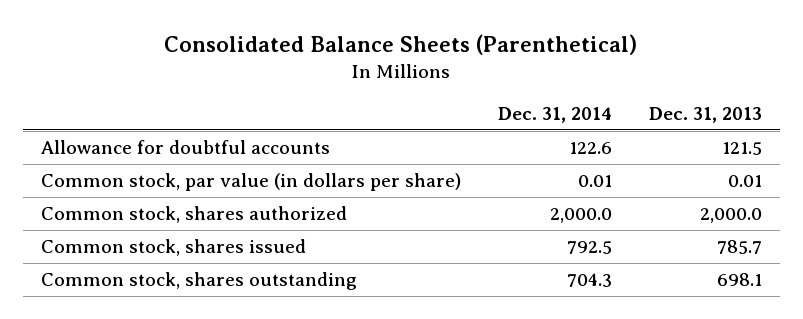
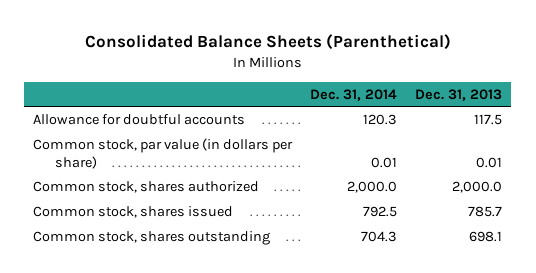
- Allowance for doubtful accounts | 122.6 | 121.5
+ Allowance for doubtful accounts | 120.3 | 117.5

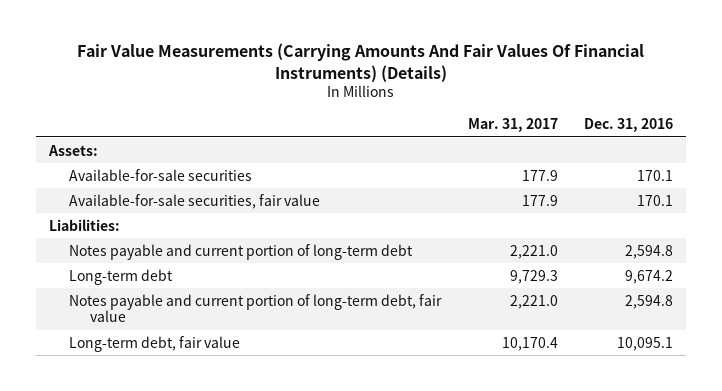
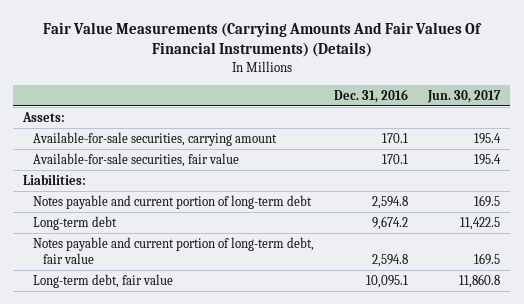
- | Mar. 31, 2017 | Dec. 31, 2016
+ | Dec. 31, 2016 | Jun. 30, 2017
- Available-for-sale securities | 177.9 | 170.1
+ Available-for-sale securities, carrying amount | 170.1 | 195.4

